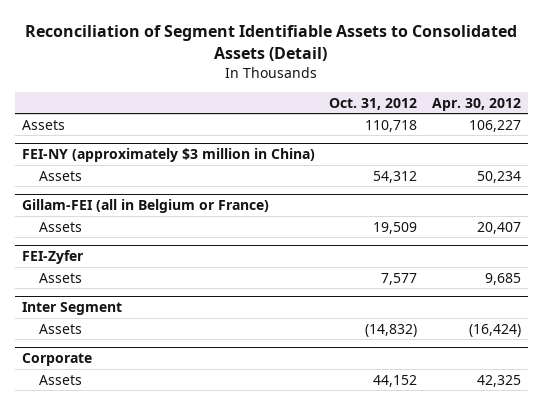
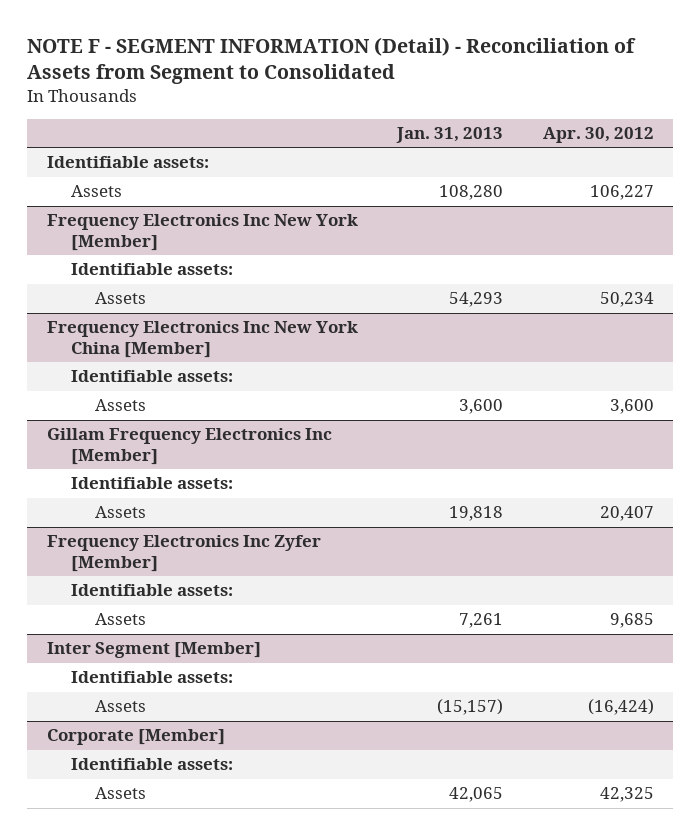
- Reconciliation of Segment Identifiable Assets to Consolidated Assets (Detail)
+ NOTE F - SEGMENT INFORMATION (Detail) - Reconciliation of Assets from Segment to Consolidated
- | Oct. 31, 2012 | Apr. 30, 2012
+ | Jan. 31, 2013 | Apr. 30, 2012
+ Identifiable assets:
- FEI-NY (approximately $3 million in China)
+ Frequency Electronics Inc New York [Member]
+ Identifiable assets:
- Gillam-FEI (all in Belgium or France)
+ Frequency Electronics Inc New York China [Member]
+ Identifiable assets:
+ Assets | 3,600 | 3,600
+ Gillam Frequency Electronics Inc [Member]
+ Identifiable assets:
- FEI-Zyfer
+ Frequency Electronics Inc Zyfer [Member]
+ Identifiable assets:
- Inter Segment
+ Inter Segment [Member]
+ Identifiable assets:
- Corporate
+ Corporate [Member]
+ Identifiable assets:

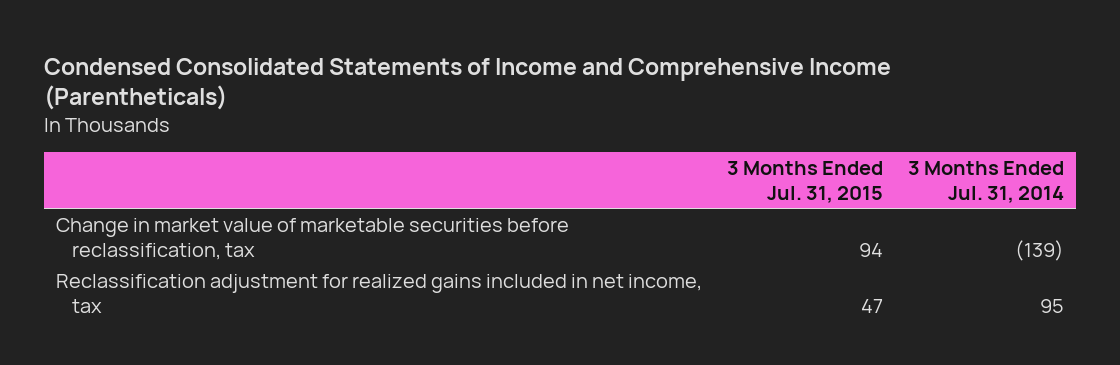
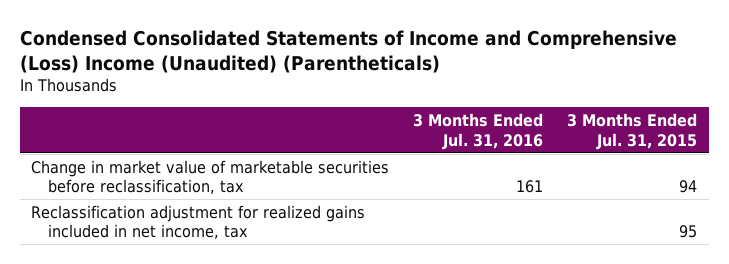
- Condensed Consolidated Statements of Income and Comprehensive Income (Parentheticals)
+ Condensed Consolidated Statements of Income and Comprehensive (Loss) Income (Unaudited) (Parentheticals)
- | 3 Months Ended Jul. 31, 2015 | 3 Months Ended Jul. 31, 2014
+ | 3 Months Ended Jul. 31, 2016 | 3 Months Ended Jul. 31, 2015
- Reclassification adjustment for realized gains included in net income, tax | 47 | 95
+ Reclassification adjustment for realized gains included in net income, tax | | 95

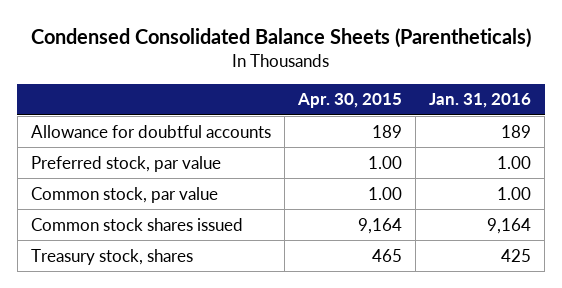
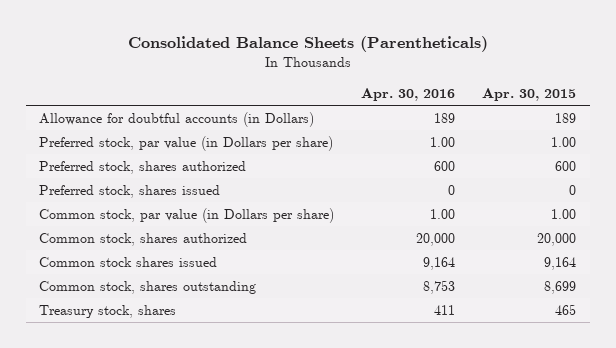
- Condensed Consolidated Balance Sheets (Parentheticals)
+ Consolidated Balance Sheets (Parentheticals)
- | Apr. 30, 2015 | Jan. 31, 2016
+ | Apr. 30, 2016 | Apr. 30, 2015
- Allowance for doubtful accounts | 189 | 189
- Preferred stock, par value | 1.00 | 1.00
- Common stock, par value | 1.00 | 1.00
+ Allowance for doubtful accounts (in Dollars) | 189 | 189
+ Preferred stock, par value (in Dollars per share) | 1.00 | 1.00
+ Preferred stock, shares authorized | 600 | 600
+ Preferred stock, shares issued | 0 | 0
+ Common stock, par value (in Dollars per share) | 1.00 | 1.00
+ Common stock, shares authorized | 20,000 | 20,000
+ Common stock, shares outstanding | 8,753 | 8,699

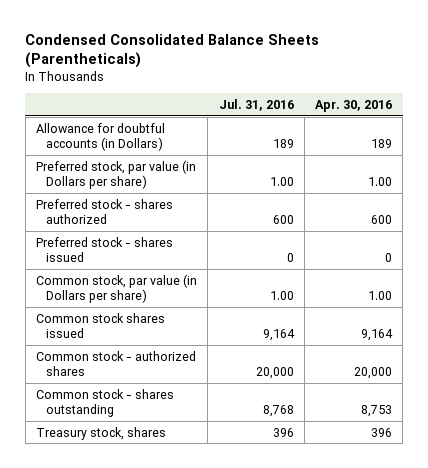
- Consolidated Balance Sheets (Parentheticals)
+ Condensed Consolidated Balance Sheets (Parentheticals)
- | Apr. 30, 2016 | Apr. 30, 2015
+ | Jul. 31, 2016 | Apr. 30, 2016
- Preferred stock, shares authorized | 600 | 600
- Preferred stock, shares issued | 0 | 0
+ Preferred stock - shares authorized | 600 | 600
+ Preferred stock - shares issued | 0 | 0
- Common stock, shares authorized | 20,000 | 20,000
- Common stock, shares outstanding | 8,753 | 8,699
- Treasury stock, shares | 411 | 465
+ Common stock - authorized shares | 20,000 | 20,000
+ Common stock - shares outstanding | 8,768 | 8,753
+ Treasury stock, shares | 396 | 396

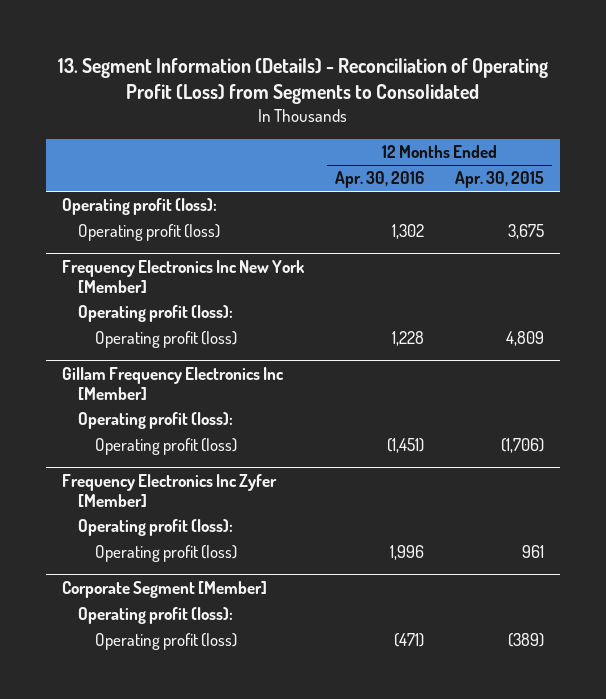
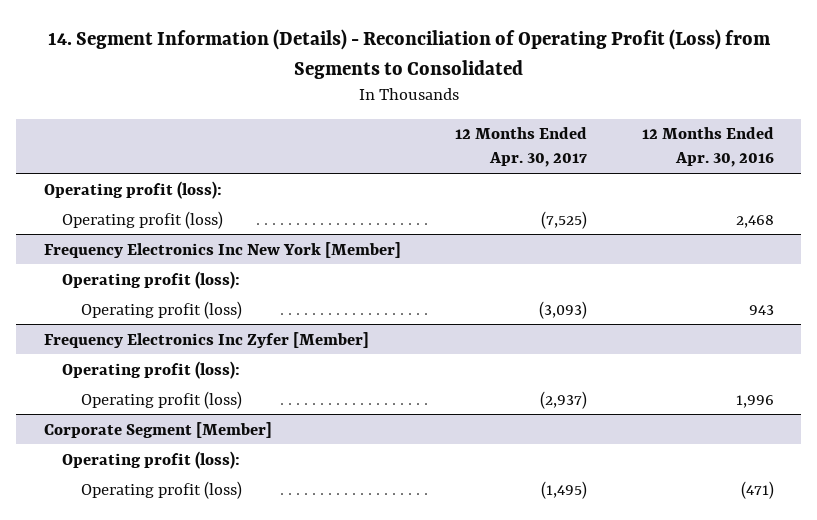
- 13. Segment Information (Details) - Reconciliation of Operating Profit (Loss) from Segments to Consolidated
+ 14. Segment Information (Details) - Reconciliation of Operating Profit (Loss) from Segments to Consolidated
- | 12 Months Ended Apr. 30, 2016 | 12 Months Ended Apr. 30, 2015
+ | 12 Months Ended Apr. 30, 2017 | 12 Months Ended Apr. 30, 2016
- Operating profit (loss) | 1,302 | 3,675
+ Operating profit (loss) | (7,525) | 2,468
@ Frequency Electronics Inc New York [Member]
- Operating profit (loss) | 1,228 | 4,809
- Gillam Frequency Electronics Inc [Member]
- Operating profit (loss):
- Operating profit (loss) | (1,451) | (1,706)
@ Frequency Electronics Inc New York [Member]
+ Operating profit (loss) | (3,093) | 943

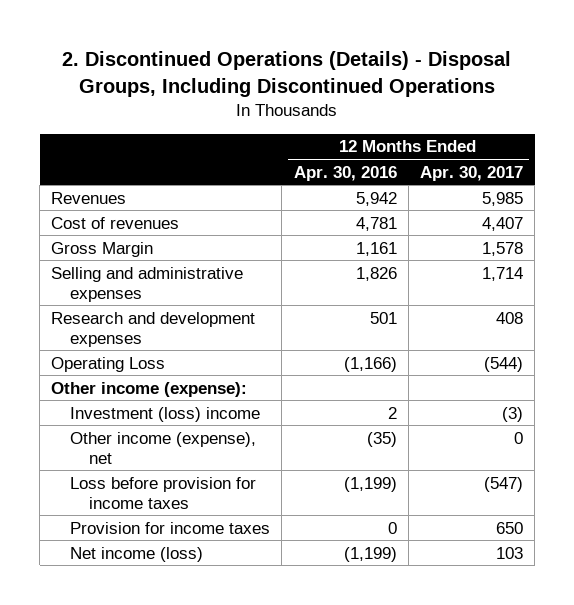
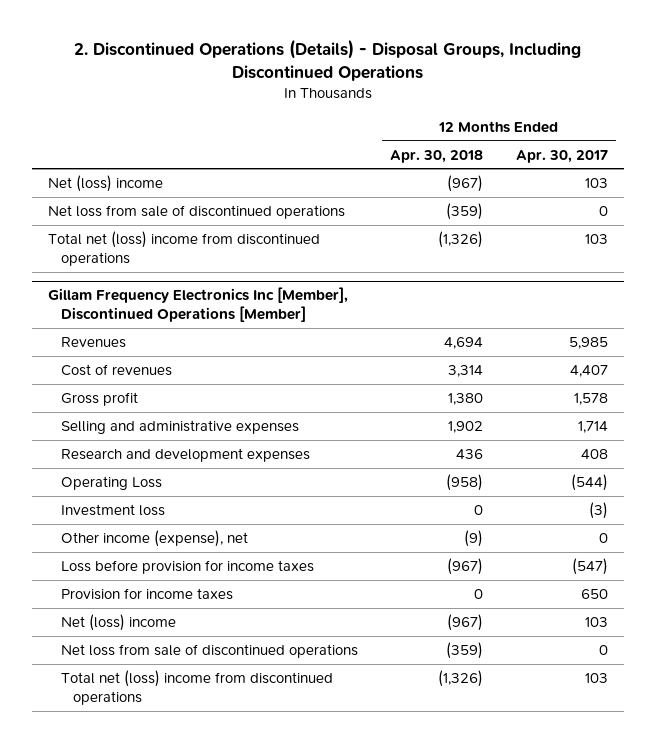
- | 12 Months Ended Apr. 30, 2016 | 12 Months Ended Apr. 30, 2017
+ | 12 Months Ended Apr. 30, 2018 | 12 Months Ended Apr. 30, 2017
+ Net (loss) income | (967) | 103
+ Net loss from sale of discontinued operations | (359) | 0
+ Total net (loss) income from discontinued operations | (1,326) | 103
+ Gillam Frequency Electronics Inc [Member], Discontinued Operations [Member]
- Gross Margin | 1,161 | 1,578
+ Gross profit | 1,380 | 1,578
- Other income (expense):
- Investment (loss) income | 2 | (3)
+ Investment loss | 0 | (3)
- Net income (loss) | (1,199) | 103
+ Net (loss) income | (967) | 103
+ Net loss from sale of discontinued operations | (359) | 0
+ Total net (loss) income from discontinued operations | (1,326) | 103

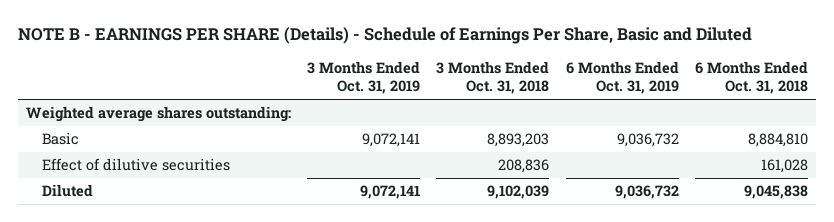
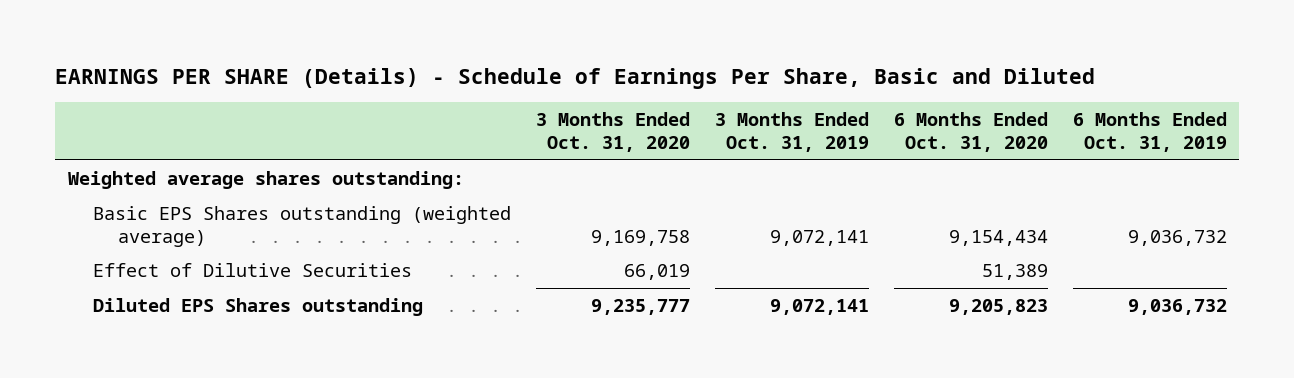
- NOTE B - EARNINGS PER SHARE (Details) - Schedule of Earnings Per Share, Basic and Diluted
+ EARNINGS PER SHARE (Details) - Schedule of Earnings Per Share, Basic and Diluted
- | 3 Months Ended Oct. 31, 2019 | 3 Months Ended Oct. 31, 2018 | 6 Months Ended Oct. 31, 2019 | 6 Months Ended Oct. 31, 2018
+ | 3 Months Ended Oct. 31, 2020 | 3 Months Ended Oct. 31, 2019 | 6 Months Ended Oct. 31, 2020 | 6 Months Ended Oct. 31, 2019
- Basic | 9,072,141 | 8,893,203 | 9,036,732 | 8,884,810
- Effect of dilutive securities | | 208,836 | | 161,028
- Diluted | 9,072,141 | 9,102,039 | 9,036,732 | 9,045,838
+ Basic EPS Shares outstanding (weighted average) | 9,169,758 | 9,072,141 | 9,154,434 | 9,036,732
+ Effect of Dilutive Securities | 66,019 | | 51,389 |
+ Diluted EPS Shares outstanding | 9,235,777 | 9,072,141 | 9,205,823 | 9,036,732

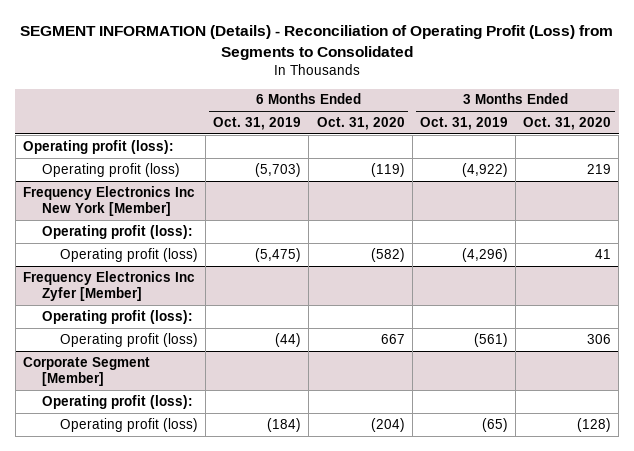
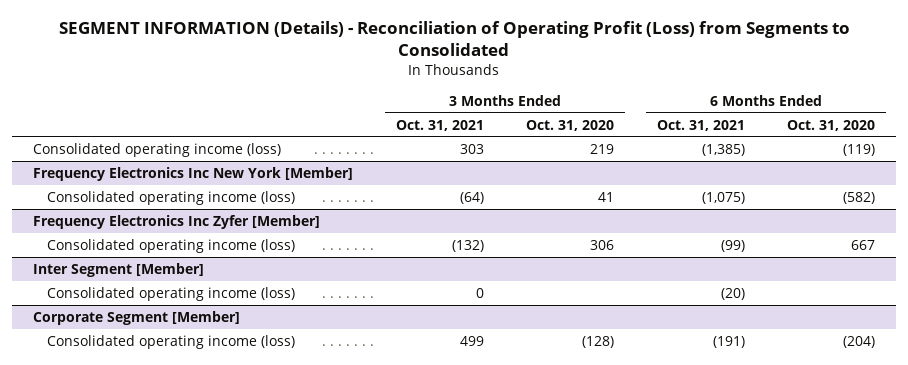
- | 6 Months Ended Oct. 31, 2019 | 6 Months Ended Oct. 31, 2020 | 3 Months Ended Oct. 31, 2019 | 3 Months Ended Oct. 31, 2020
+ | 3 Months Ended Oct. 31, 2021 | 3 Months Ended Oct. 31, 2020 | 6 Months Ended Oct. 31, 2021 | 6 Months Ended Oct. 31, 2020
- Operating profit (loss):
- Operating profit (loss) | (5,703) | (119) | (4,922) | 219
+ Consolidated operating income (loss) | 303 | 219 | (1,385) | (119)
@ Frequency Electronics Inc New York [Member]
- Operating profit (loss):
- Operating profit (loss) | (5,475) | (582) | (4,296) | 41
+ Consolidated operating income (loss) | (64) | 41 | (1,075) | (582)
@ Frequency Electronics Inc Zyfer [Member]
- Operating profit (loss):
- Operating profit (loss) | (44) | 667 | (561) | 306
+ Consolidated operating income (loss) | (132) | 306 | (99) | 667
+ Inter Segment [Member]
+ Consolidated operating income (loss) | 0 | | (20) |
@ Corporate Segment [Member]
- Operating profit (loss):
- Operating profit (loss) | (184) | (204) | (65) | (128)
+ Consolidated operating income (loss) | 499 | (128) | (191) | (204)

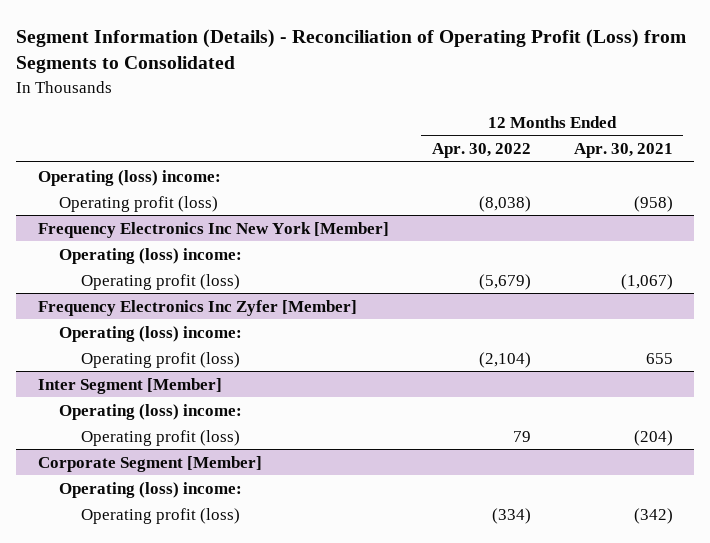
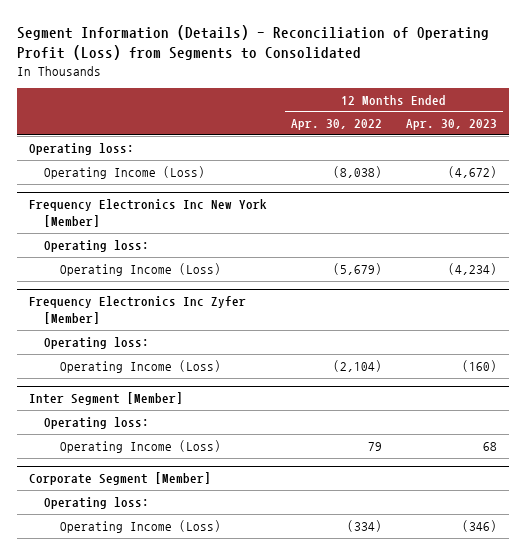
- | 12 Months Ended Apr. 30, 2022 | 12 Months Ended Apr. 30, 2021
+ | 12 Months Ended Apr. 30, 2022 | 12 Months Ended Apr. 30, 2023
- Operating (loss) income:
- Operating profit (loss) | (8,038) | (958)
+ Operating loss:
+ Operating Income (Loss) | (8,038) | (4,672)
@ Frequency Electronics Inc New York [Member]
- Operating (loss) income:
- Operating profit (loss) | (5,679) | (1,067)
+ Operating loss:
+ Operating Income (Loss) | (5,679) | (4,234)
@ Frequency Electronics Inc Zyfer [Member]
- Operating (loss) income:
- Operating profit (loss) | (2,104) | 655
+ Operating loss:
+ Operating Income (Loss) | (2,104) | (160)
@ Inter Segment [Member]
- Operating (loss) income:
- Operating profit (loss) | 79 | (204)
+ Operating loss:
+ Operating Income (Loss) | 79 | 68
@ Corporate Segment [Member]
- Operating (loss) income:
- Operating profit (loss) | (334) | (342)
+ Operating loss:
+ Operating Income (Loss) | (334) | (346)

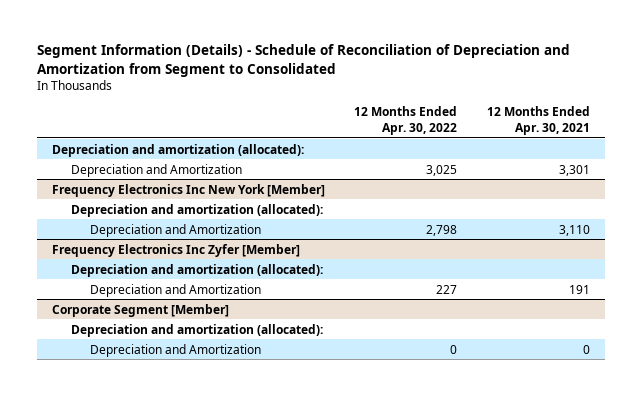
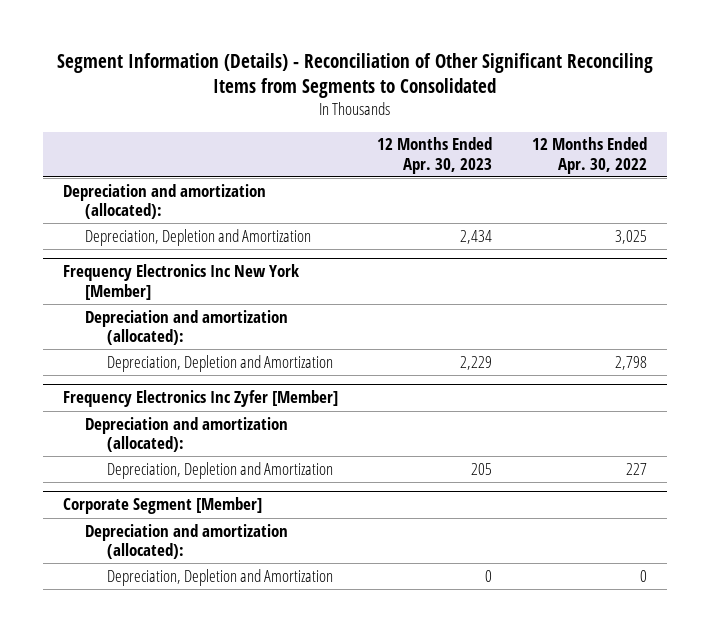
- Segment Information (Details) - Schedule of Reconciliation of Depreciation and Amortization from Segment to Consolidated
+ Segment Information (Details) - Reconciliation of Other Significant Reconciling Items from Segments to Consolidated
- | 12 Months Ended Apr. 30, 2022 | 12 Months Ended Apr. 30, 2021
+ | 12 Months Ended Apr. 30, 2023 | 12 Months Ended Apr. 30, 2022
- Depreciation and Amortization | 3,025 | 3,301
+ Depreciation, Depletion and Amortization | 2,434 | 3,025
@ Frequency Electronics Inc New York [Member]
- Depreciation and Amortization | 2,798 | 3,110
+ Depreciation, Depletion and Amortization | 2,229 | 2,798
@ Frequency Electronics Inc Zyfer [Member]
- Depreciation and Amortization | 227 | 191
+ Depreciation, Depletion and Amortization | 205 | 227
@ Corporate Segment [Member]
- Depreciation and Amortization | 0 | 0
+ Depreciation, Depletion and Amortization | 0 | 0

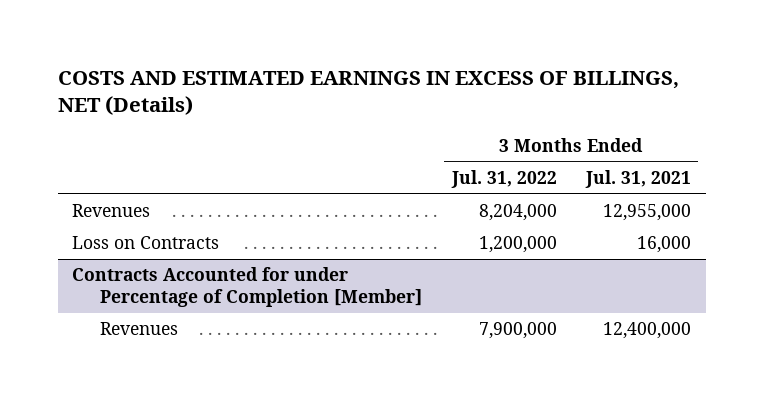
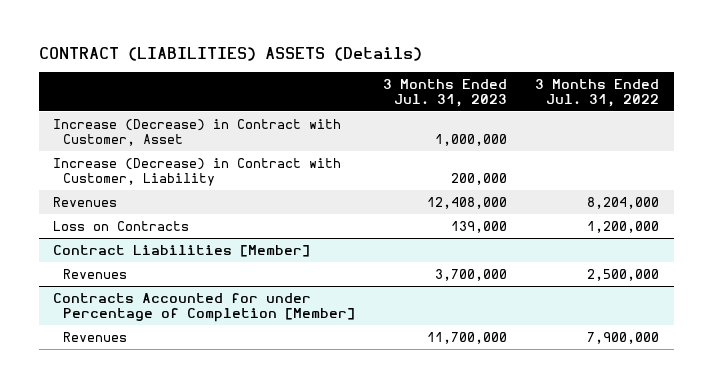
- COSTS AND ESTIMATED EARNINGS IN EXCESS OF BILLINGS, NET (Details)
+ CONTRACT (LIABILITIES) ASSETS (Details)
- | 3 Months Ended Jul. 31, 2022 | 3 Months Ended Jul. 31, 2021
+ | 3 Months Ended Jul. 31, 2023 | 3 Months Ended Jul. 31, 2022
+ Increase (Decrease) in Contract with Customer, Asset | 1,000,000 |
+ Increase (Decrease) in Contract with Customer, Liability | 200,000 |
+ Contract Liabilities [Member]
+ Revenues | 3,700,000 | 2,500,000

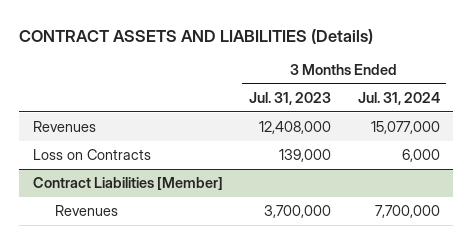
- CONTRACT (LIABILITIES) ASSETS (Details)
+ CONTRACT ASSETS AND LIABILITIES (Details)
- | 3 Months Ended Jul. 31, 2023 | 3 Months Ended Jul. 31, 2022
+ | 3 Months Ended Jul. 31, 2023 | 3 Months Ended Jul. 31, 2024
- Increase (Decrease) in Contract with Customer, Asset | 1,000,000 |
- Increase (Decrease) in Contract with Customer, Liability | 200,000 |
- Contracts Accounted for under Percentage of Completion [Member]
- Revenues | 11,700,000 | 7,900,000

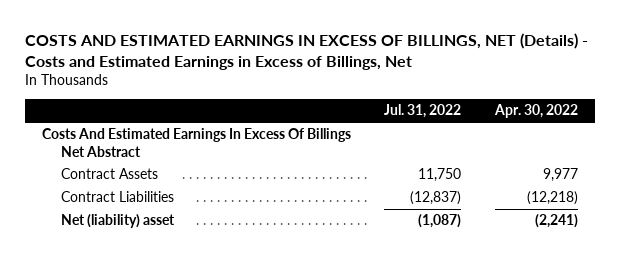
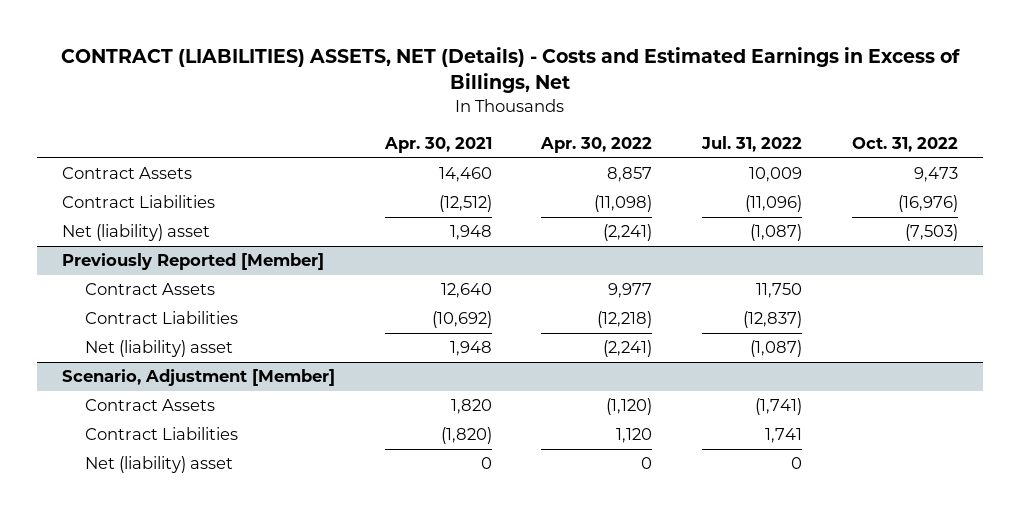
- COSTS AND ESTIMATED EARNINGS IN EXCESS OF BILLINGS, NET (Details) - Costs and Estimated Earnings in Excess of Billings, Net
+ CONTRACT (LIABILITIES) ASSETS, NET (Details) - Costs and Estimated Earnings in Excess of Billings, Net
- | Jul. 31, 2022 | Apr. 30, 2022
+ | Apr. 30, 2021 | Apr. 30, 2022 | Jul. 31, 2022 | Oct. 31, 2022
- Costs And Estimated Earnings In Excess Of Billings Net Abstract
+ Contract Assets | 14,460 | 8,857 | 10,009 | 9,473
+ Contract Liabilities | (12,512) | (11,098) | (11,096) | (16,976)
+ Net (liability) asset | 1,948 | (2,241) | (1,087) | (7,503)
+ Previously Reported [Member]
+ Scenario, Adjustment [Member]
+ Contract Assets | 1,820 | (1,120) | (1,741) |
+ Contract Liabilities | (1,820) | 1,120 | 1,741 |
+ Net (liability) asset | 0 | 0 | 0 |

